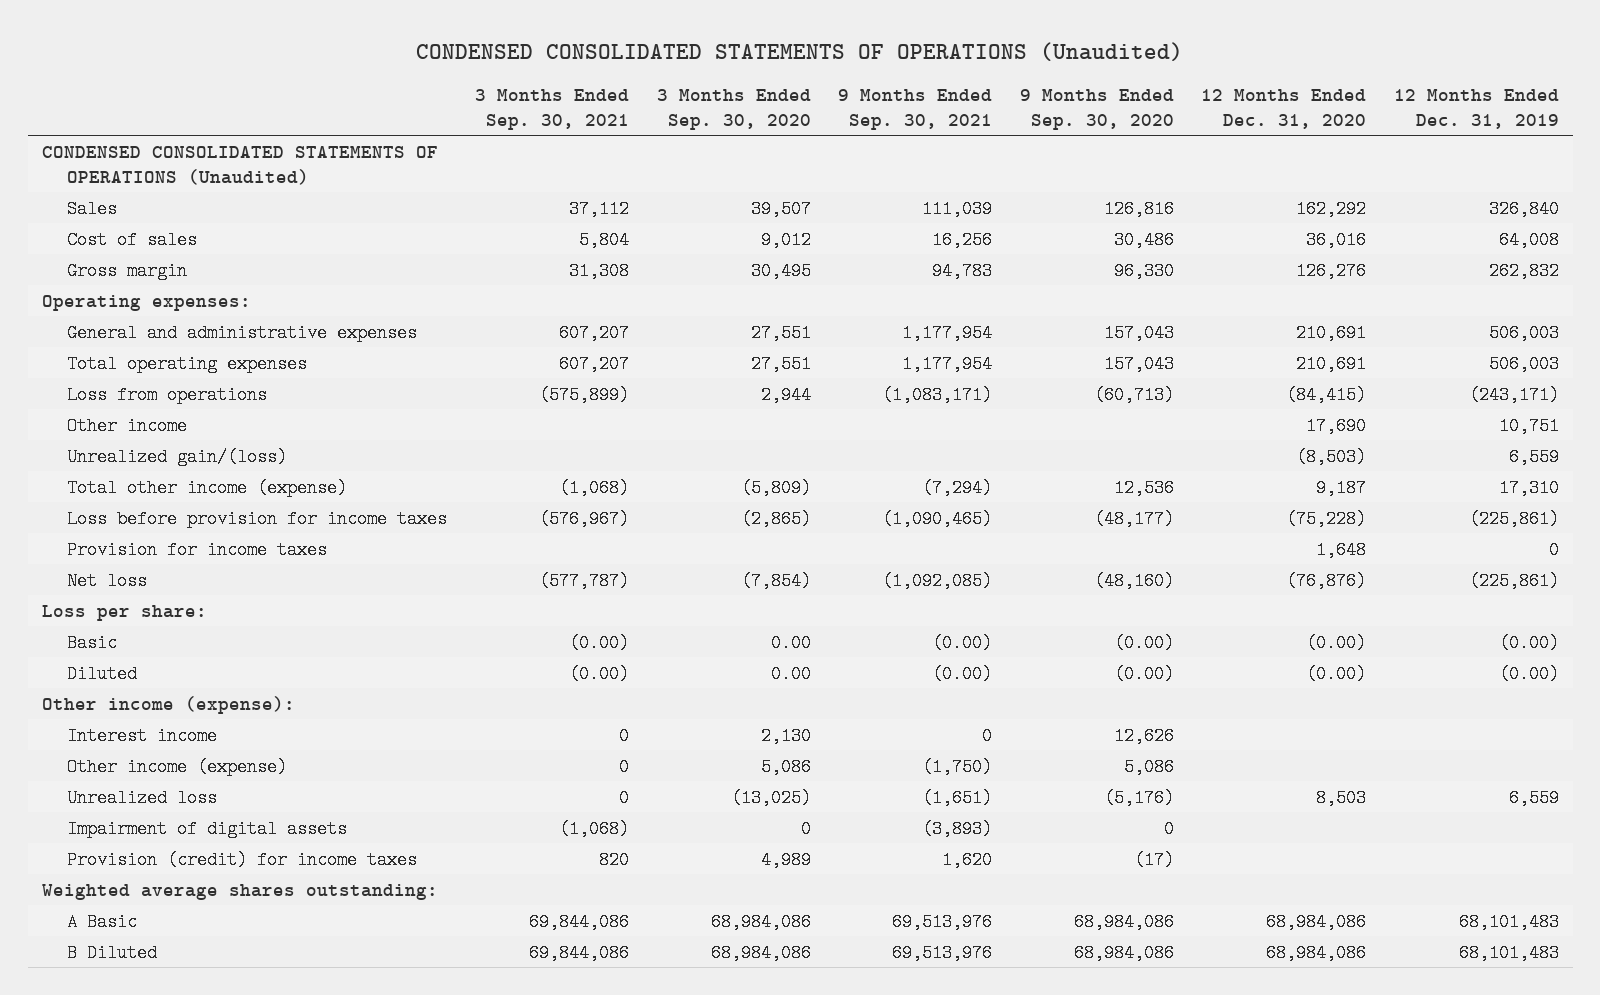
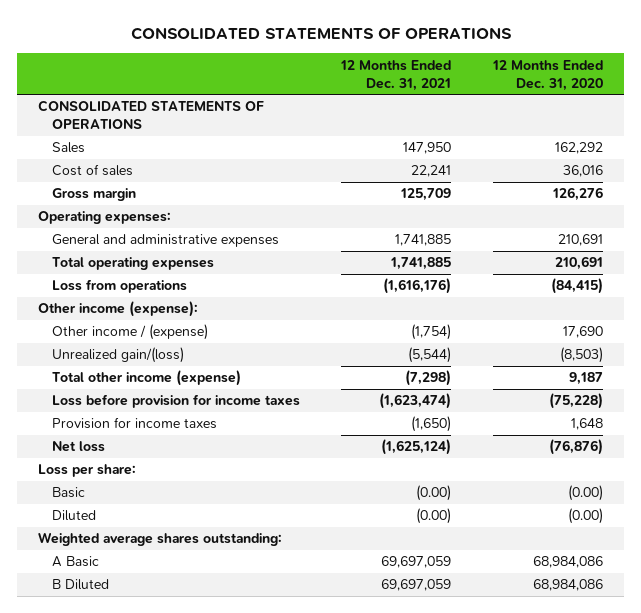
- CONDENSED CONSOLIDATED STATEMENTS OF OPERATIONS (Unaudited)
+ CONSOLIDATED STATEMENTS OF OPERATIONS
- | 3 Months Ended Sep. 30, 2021 | 3 Months Ended Sep. 30, 2020 | 9 Months Ended Sep. 30, 2021 | 9 Months Ended Sep. 30, 2020 | 12 Months Ended Dec. 31, 2020 | 12 Months Ended Dec. 31, 2019
+ | 12 Months Ended Dec. 31, 2021 | 12 Months Ended Dec. 31, 2020
- CONDENSED CONSOLIDATED STATEMENTS OF OPERATIONS (Unaudited)
+ CONSOLIDATED STATEMENTS OF OPERATIONS
- Other income | | | | | 17,690 | 10,751
moved up: Other income (expense):
+ Other income / (expense) | (1,754) | 17,690
- Interest income | 0 | 2,130 | 0 | 12,626 | |
- Other income (expense) | 0 | 5,086 | (1,750) | 5,086 | |
- Unrealized loss | 0 | (13,025) | (1,651) | (5,176) | 8,503 | 6,559
- Impairment of digital assets | (1,068) | 0 | (3,893) | 0 | |
- Provision (credit) for income taxes | 820 | 4,989 | 1,620 | (17) | |

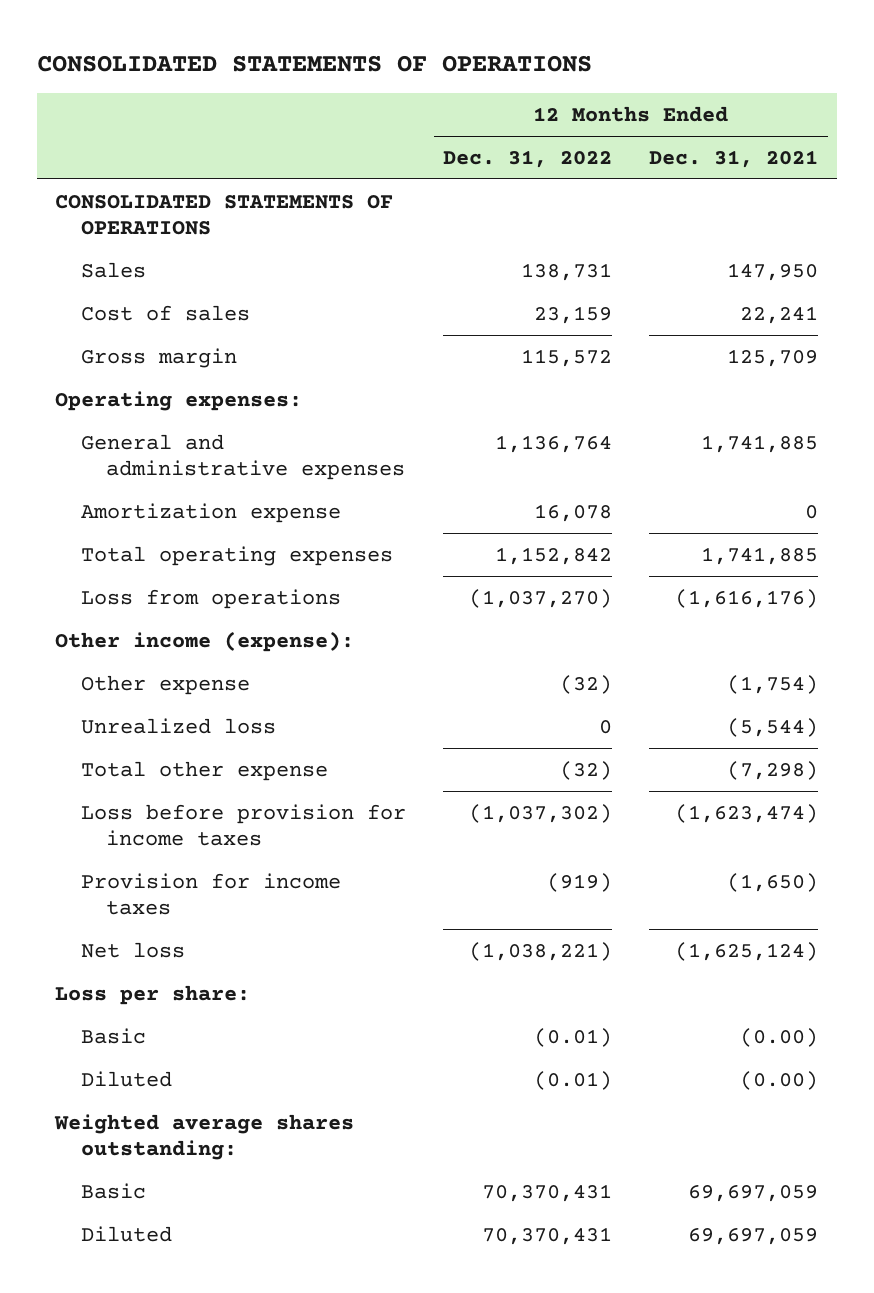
- | 12 Months Ended Dec. 31, 2021 | 12 Months Ended Dec. 31, 2020
+ | 12 Months Ended Dec. 31, 2022 | 12 Months Ended Dec. 31, 2021
+ Amortization expense | 16,078 | 0
- Other income / (expense) | (1,754) | 17,690
- Unrealized gain/(loss) | (5,544) | (8,503)
- Total other income (expense) | (7,298) | 9,187
+ Other expense | (32) | (1,754)
+ Unrealized loss | 0 | (5,544)
+ Total other expense | (32) | (7,298)
- A Basic | 69,697,059 | 68,984,086
- B Diluted | 69,697,059 | 68,984,086
+ Basic | 70,370,431 | 69,697,059
+ Diluted | 70,370,431 | 69,697,059

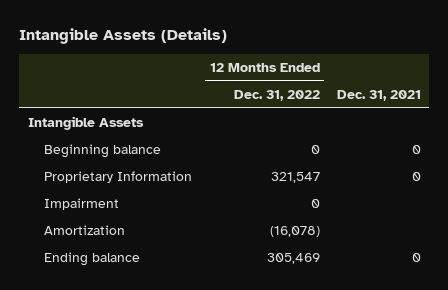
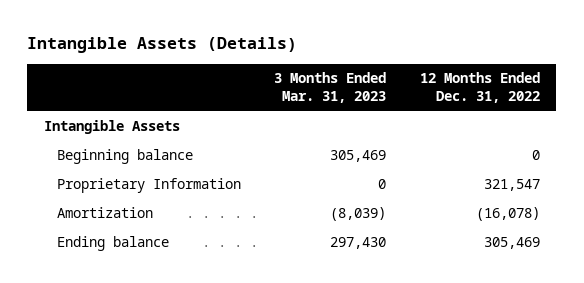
- | 12 Months Ended Dec. 31, 2022 | Dec. 31, 2021
+ | 3 Months Ended Mar. 31, 2023 | 12 Months Ended Dec. 31, 2022
- Impairment | 0 |

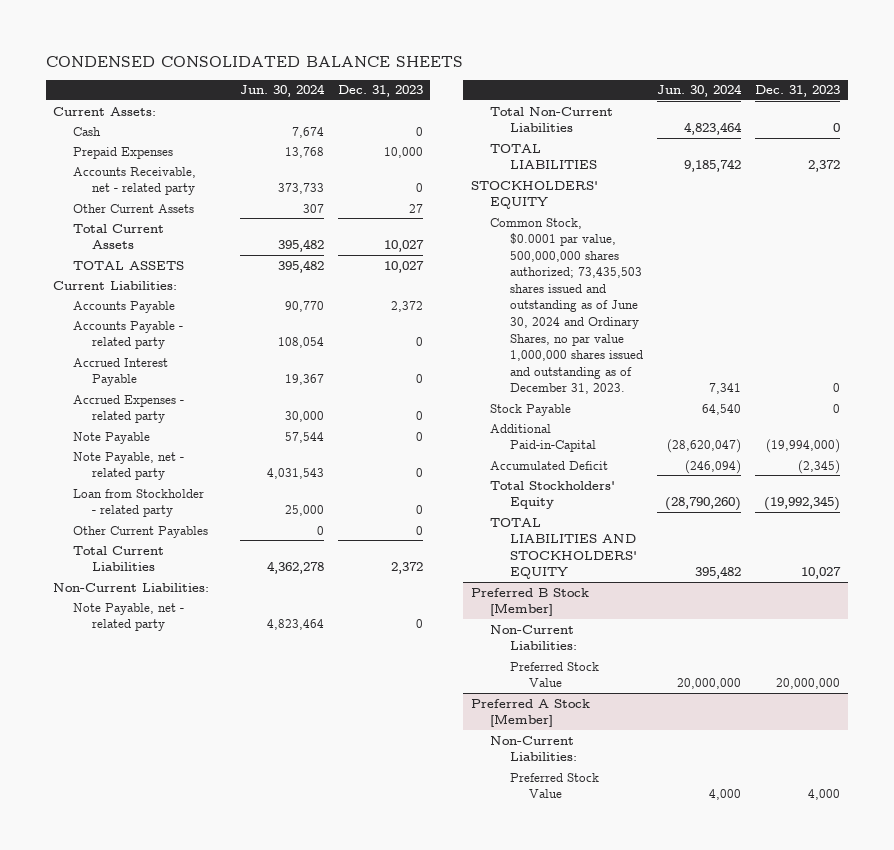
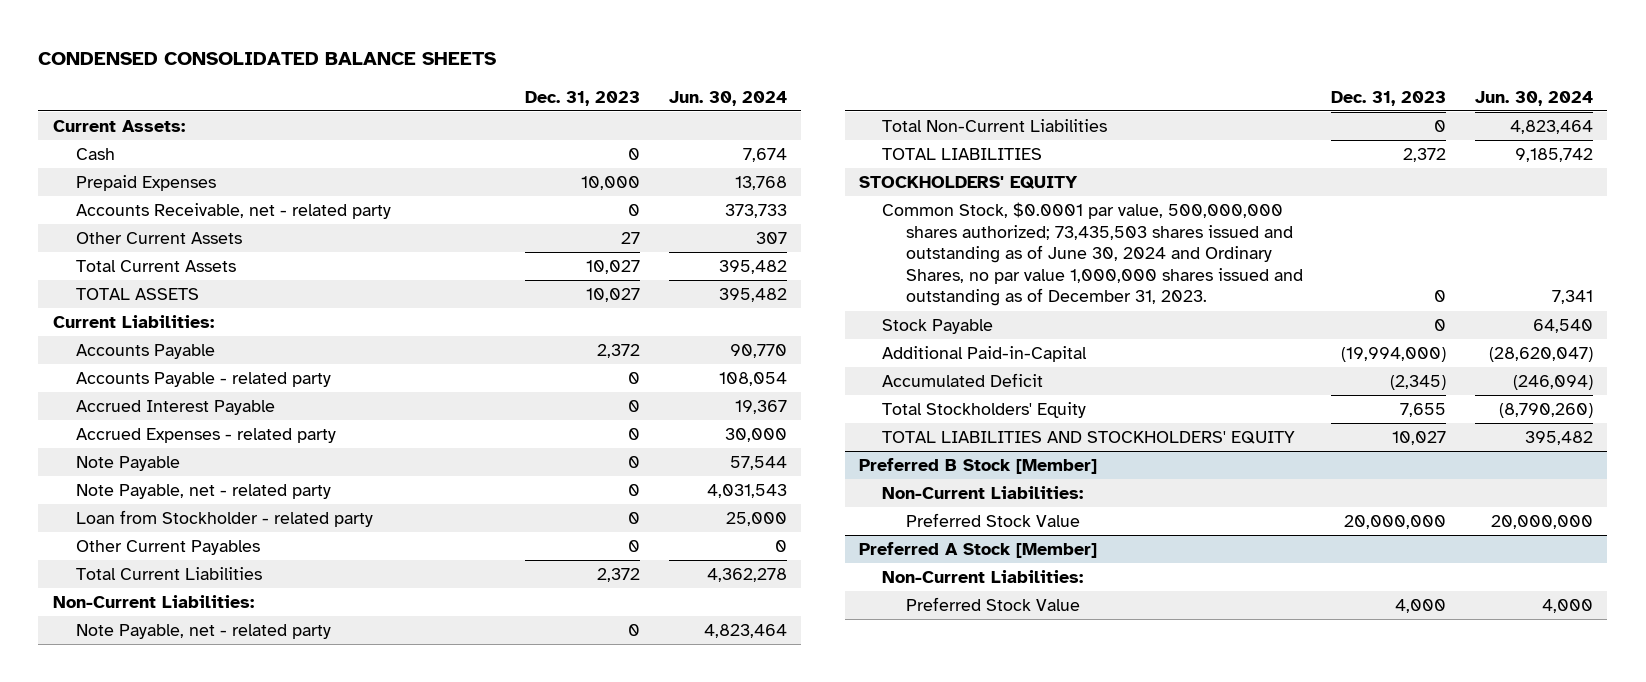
- | Jun. 30, 2024 | Dec. 31, 2023
+ | Dec. 31, 2023 | Jun. 30, 2024
- Total Stockholders' Equity | (28,790,260) | (19,992,345)
+ Total Stockholders' Equity | 7,655 | (8,790,260)

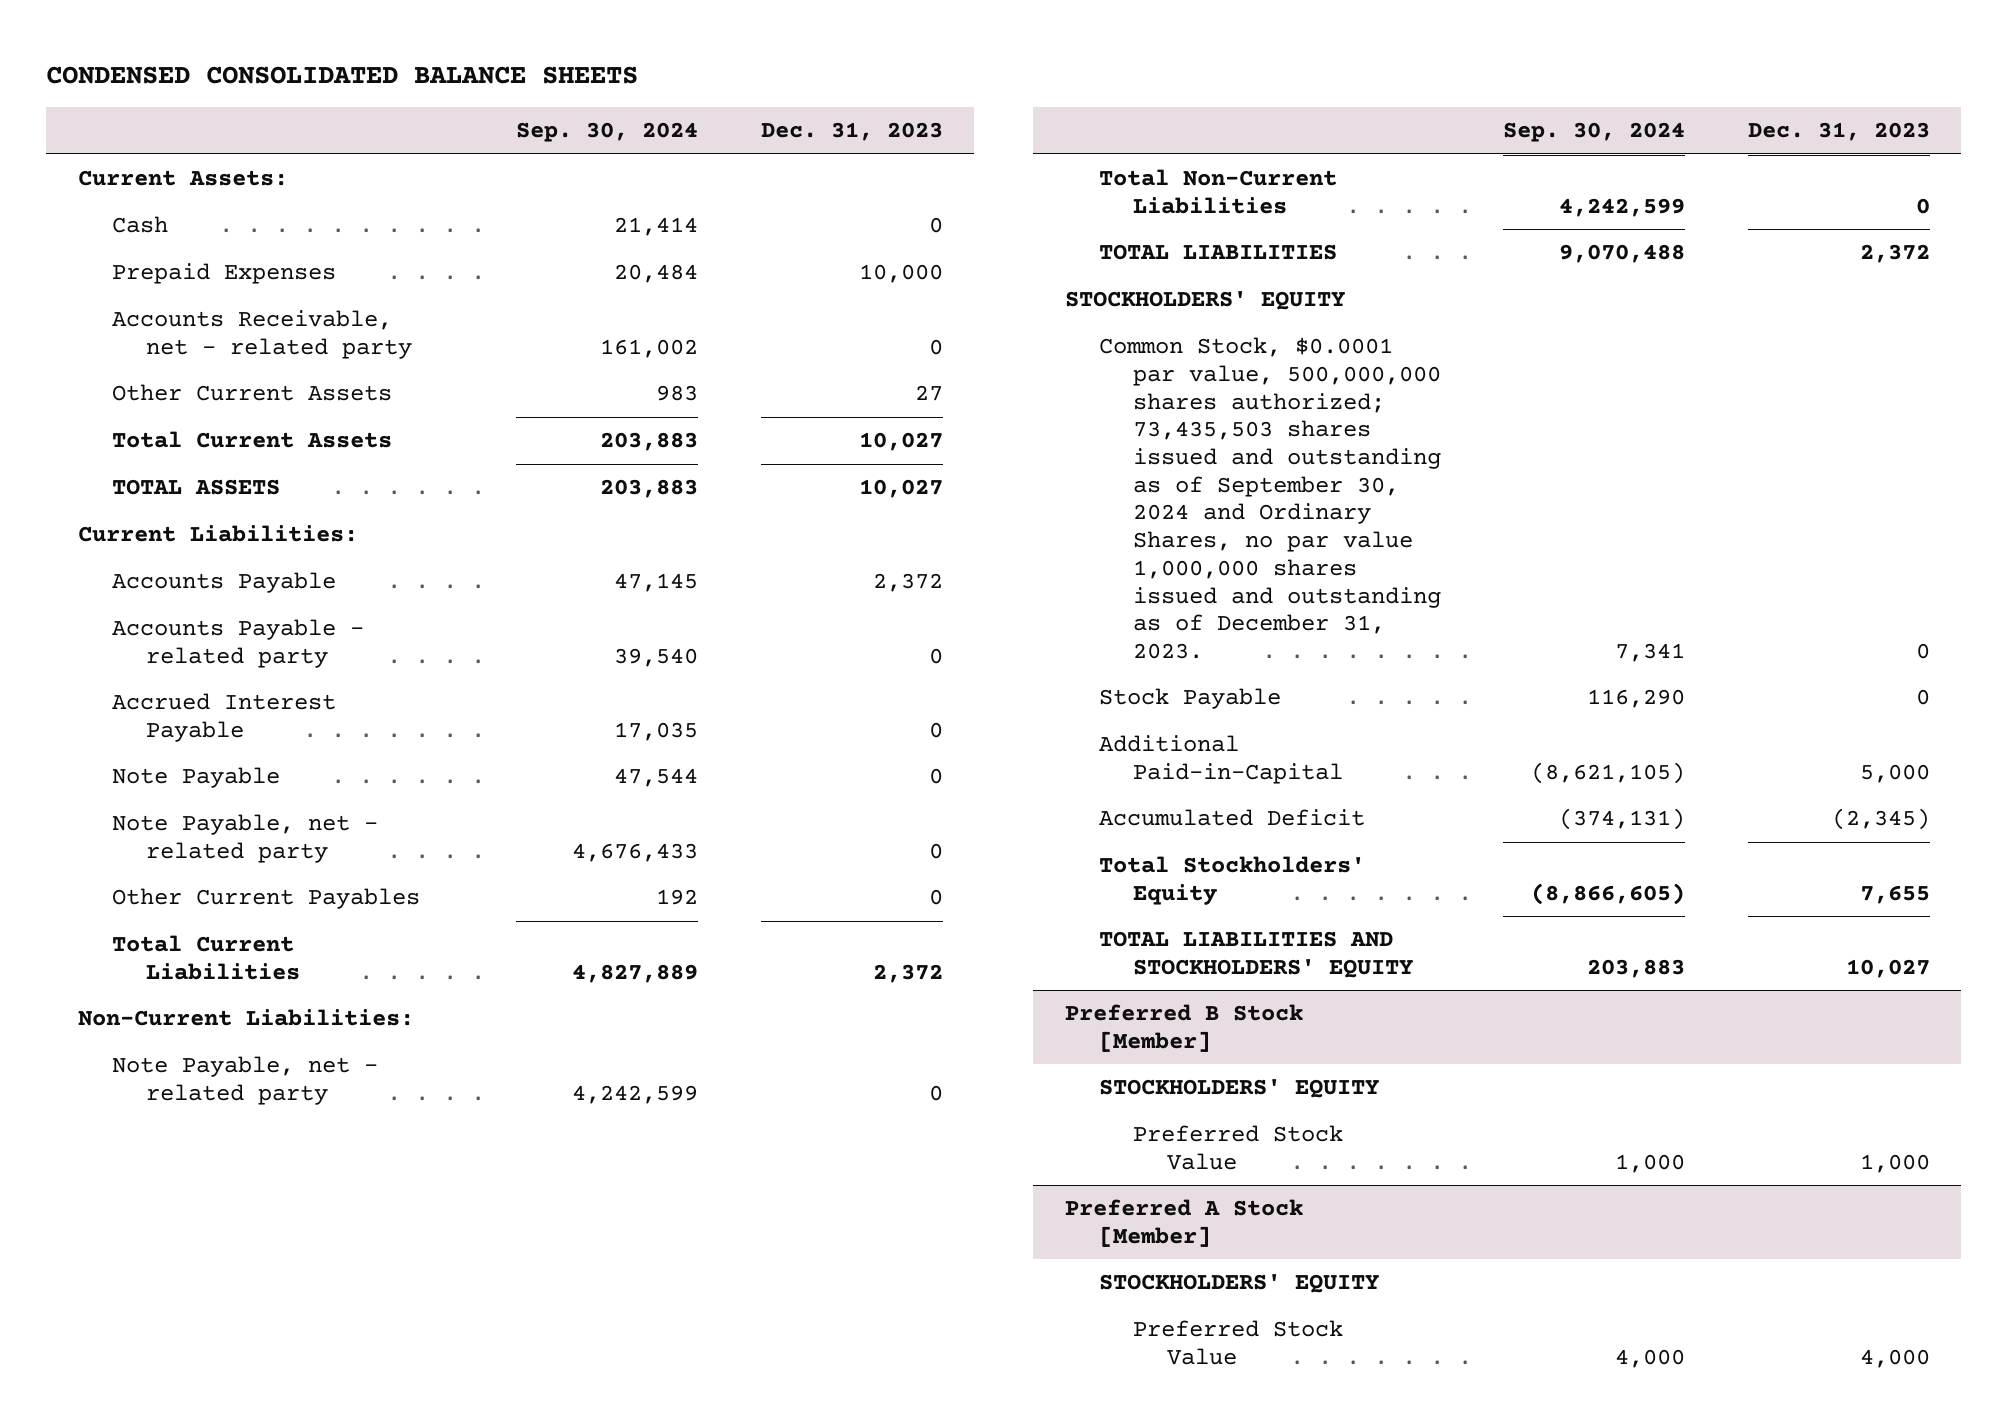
- | Dec. 31, 2023 | Jun. 30, 2024
+ | Sep. 30, 2024 | Dec. 31, 2023
- Accrued Expenses - related party | 0 | 30,000
- Loan from Stockholder - related party | 0 | 25,000
- Common Stock, $0.0001 par value, 500,000,000 shares authorized; 73,435,503 shares issued and outstanding as of June 30, 2024 and Ordinary Shares, no par value 1,000,000 shares issued and outstanding as of December 31, 2023. | 0 | 7,341
+ Common Stock, $0.0001 par value, 500,000,000 shares authorized; 73,435,503 shares issued and outstanding as of September 30, 2024 and Ordinary Shares, no par value 1,000,000 shares issued and outstanding as of December 31, 2023. | 7,341 | 0
- Additional Paid-in-Capital | (19,994,000) | (28,620,047)
+ Additional Paid-in-Capital | (8,621,105) | 5,000
@ Preferred B Stock [Member]
- Non-Current Liabilities:
- Preferred Stock Value | 20,000,000 | 20,000,000
+ STOCKHOLDERS' EQUITY
+ Preferred Stock Value | 1,000 | 1,000
@ Preferred A Stock [Member]
- Non-Current Liabilities:
+ STOCKHOLDERS' EQUITY

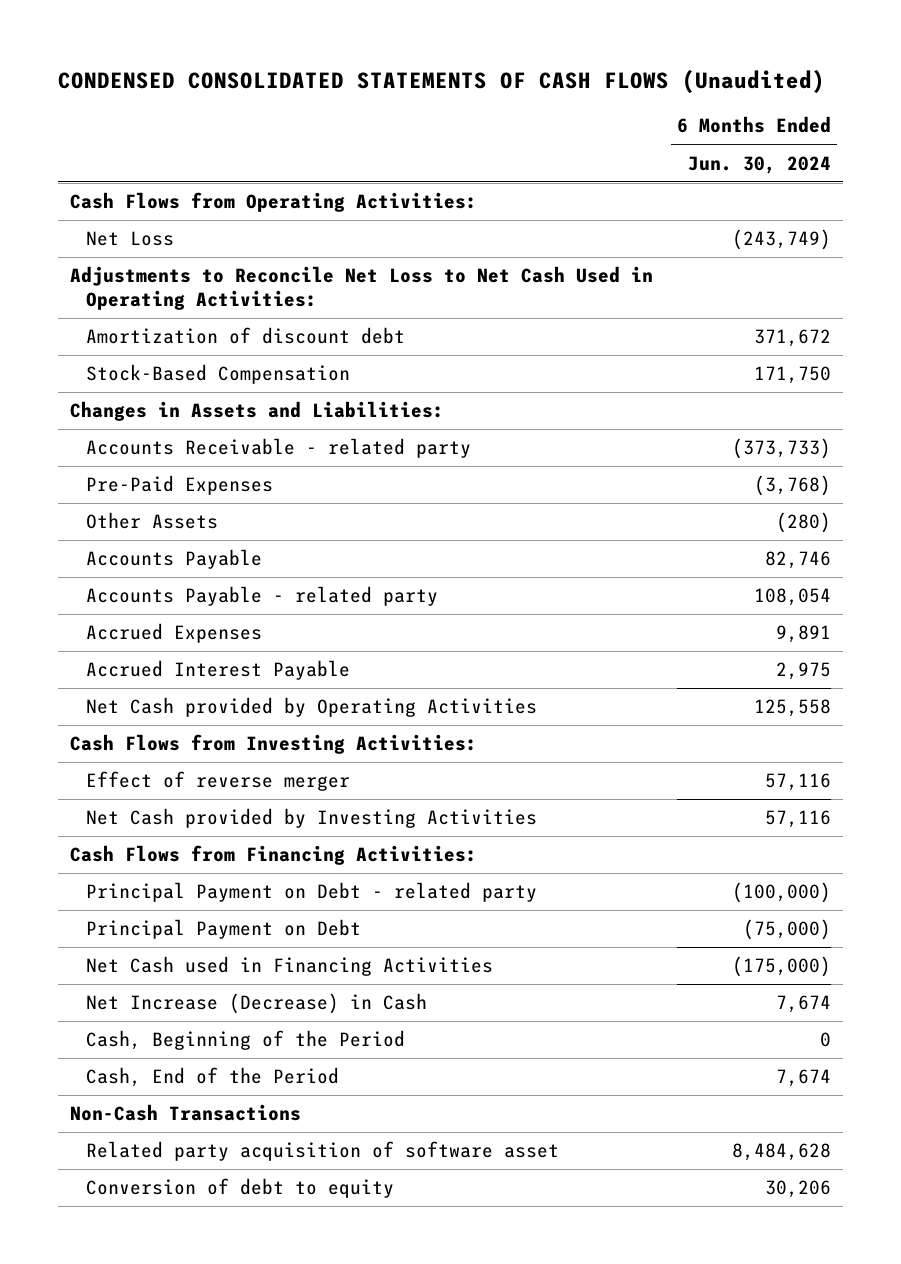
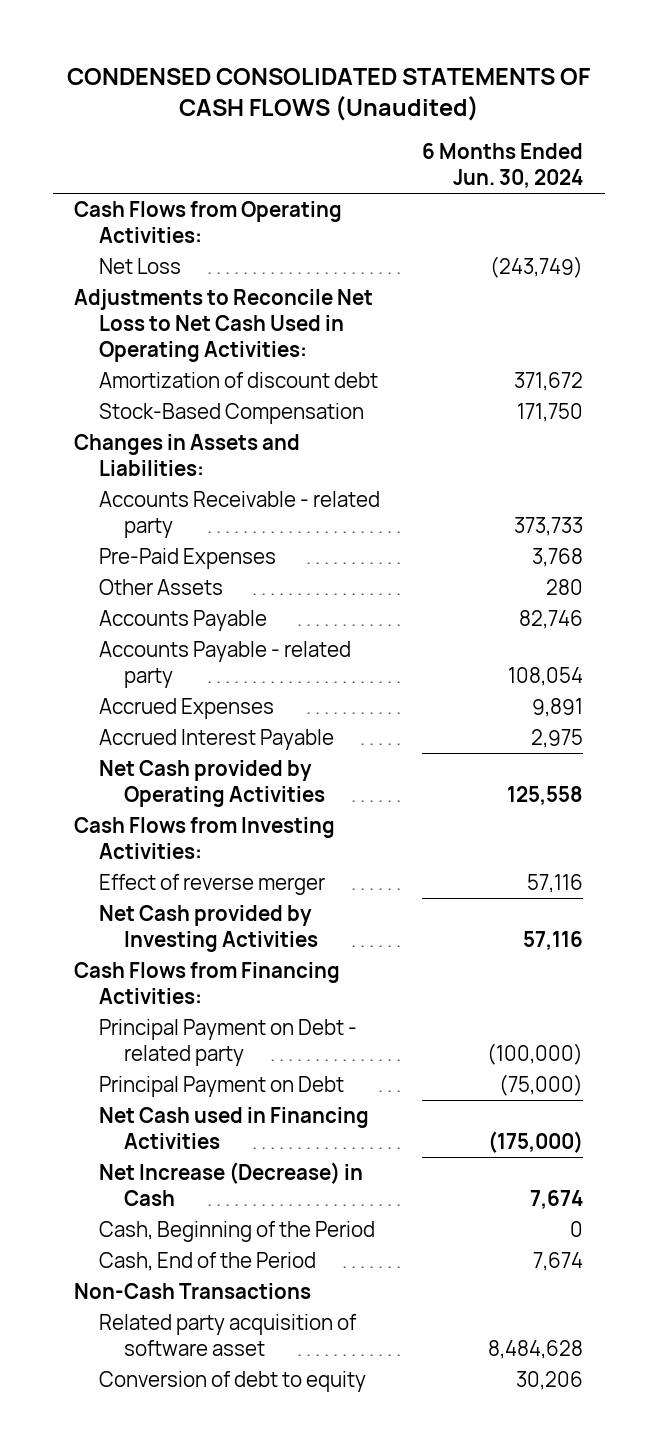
- Accounts Receivable - related party | (373,733)
- Pre-Paid Expenses | (3,768)
- Other Assets | (280)
+ Accounts Receivable - related party | 373,733
+ Pre-Paid Expenses | 3,768
+ Other Assets | 280

